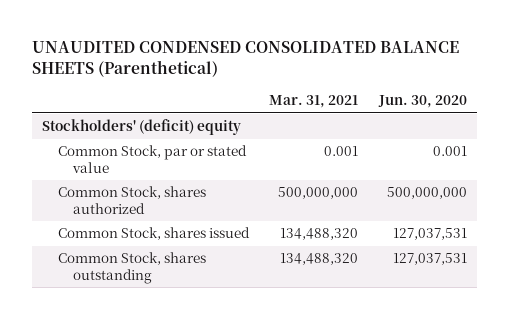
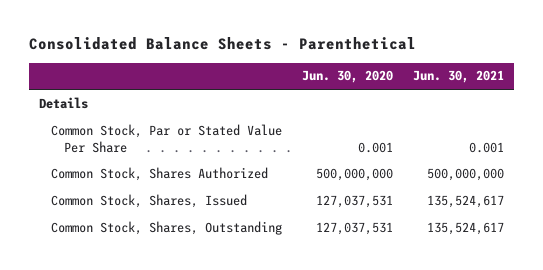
- UNAUDITED CONDENSED CONSOLIDATED BALANCE SHEETS (Parenthetical)
+ Consolidated Balance Sheets - Parenthetical
- | Mar. 31, 2021 | Jun. 30, 2020
+ | Jun. 30, 2020 | Jun. 30, 2021
- Stockholders' (deficit) equity
- Common Stock, par or stated value | 0.001 | 0.001
- Common Stock, shares authorized | 500,000,000 | 500,000,000
- Common Stock, shares issued | 134,488,320 | 127,037,531
- Common Stock, shares outstanding | 134,488,320 | 127,037,531
+ Details
+ Common Stock, Par or Stated Value Per Share | 0.001 | 0.001
+ Common Stock, Shares Authorized | 500,000,000 | 500,000,000
+ Common Stock, Shares, Issued | 127,037,531 | 135,524,617
+ Common Stock, Shares, Outstanding | 127,037,531 | 135,524,617

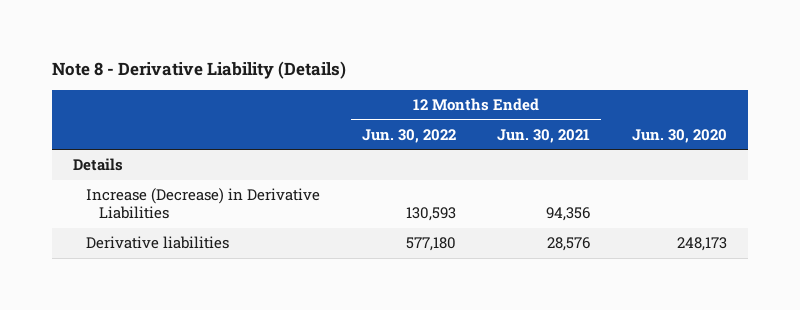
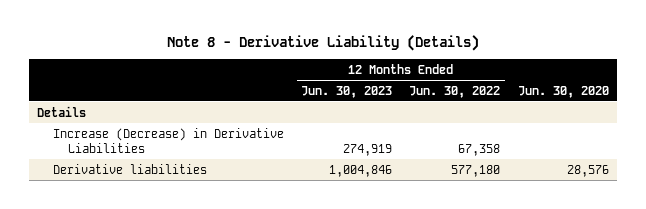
- | 12 Months Ended Jun. 30, 2022 | 12 Months Ended Jun. 30, 2021 | Jun. 30, 2020
+ | 12 Months Ended Jun. 30, 2023 | 12 Months Ended Jun. 30, 2022 | Jun. 30, 2020
- Increase (Decrease) in Derivative Liabilities | 130,593 | 94,356 |
- Derivative liabilities | 577,180 | 28,576 | 248,173
+ Increase (Decrease) in Derivative Liabilities | 274,919 | 67,358 |
+ Derivative liabilities | 1,004,846 | 577,180 | 28,576

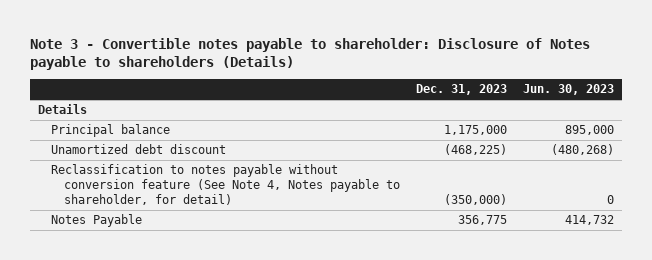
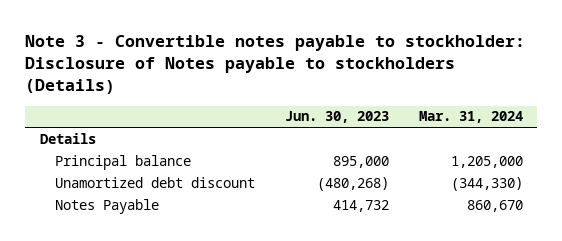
- Note 3 - Convertible notes payable to shareholder: Disclosure of Notes payable to shareholders (Details)
+ Note 3 - Convertible notes payable to stockholder: Disclosure of Notes payable to stockholders (Details)
- | Dec. 31, 2023 | Jun. 30, 2023
+ | Jun. 30, 2023 | Mar. 31, 2024
- Reclassification to notes payable without conversion feature (See Note 4, Notes payable to shareholder, for detail) | (350,000) | 0

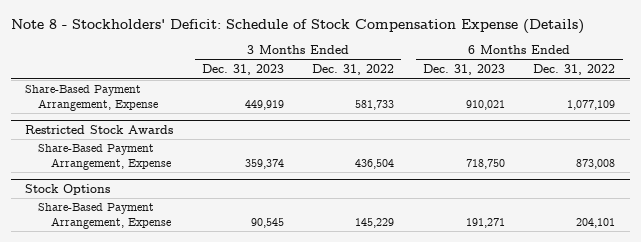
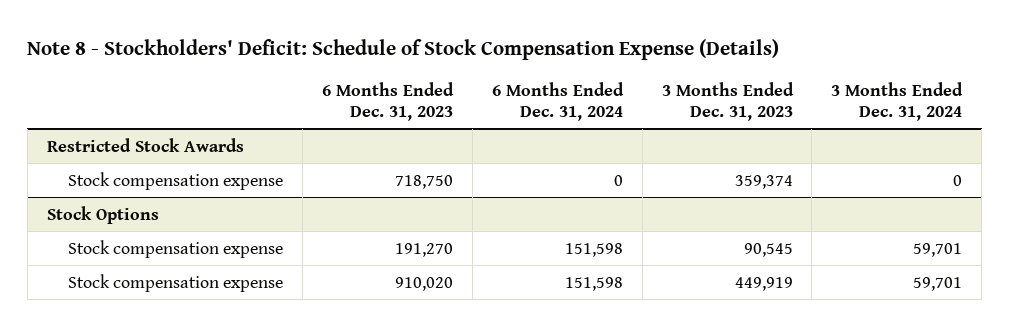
- | 3 Months Ended Dec. 31, 2023 | 3 Months Ended Dec. 31, 2022 | 6 Months Ended Dec. 31, 2023 | 6 Months Ended Dec. 31, 2022
+ | 6 Months Ended Dec. 31, 2023 | 6 Months Ended Dec. 31, 2024 | 3 Months Ended Dec. 31, 2023 | 3 Months Ended Dec. 31, 2024
- Share-Based Payment Arrangement, Expense | 449,919 | 581,733 | 910,021 | 1,077,109
@ Restricted Stock Awards
- Share-Based Payment Arrangement, Expense | 359,374 | 436,504 | 718,750 | 873,008
+ Stock compensation expense | 718,750 | 0 | 359,374 | 0
@ Stock Options
- Share-Based Payment Arrangement, Expense | 90,545 | 145,229 | 191,271 | 204,101
+ Stock compensation expense | 191,270 | 151,598 | 90,545 | 59,701
+ Stock compensation expense | 910,020 | 151,598 | 449,919 | 59,701

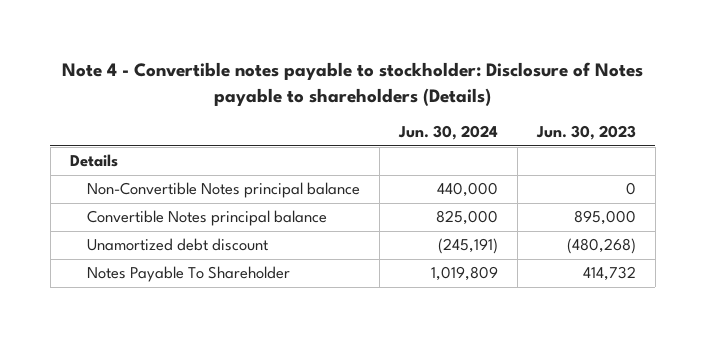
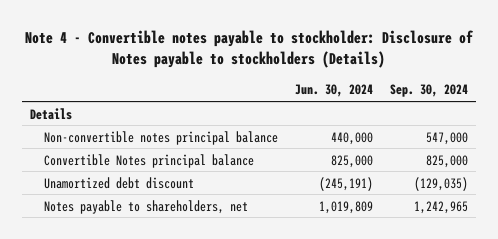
- Note 4 - Convertible notes payable to stockholder: Disclosure of Notes payable to shareholders (Details)
+ Note 4 - Convertible notes payable to stockholder: Disclosure of Notes payable to stockholders (Details)
- | Jun. 30, 2024 | Jun. 30, 2023
+ | Jun. 30, 2024 | Sep. 30, 2024
- Non-Convertible Notes principal balance | 440,000 | 0
+ Non-convertible notes principal balance | 440,000 | 547,000
- Notes Payable To Shareholder | 1,019,809 | 414,732
+ Notes payable to shareholders, net | 1,019,809 | 1,242,965

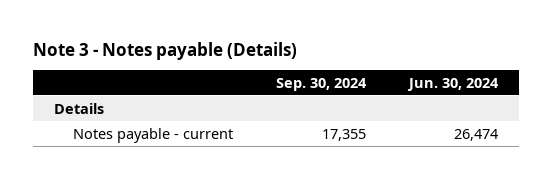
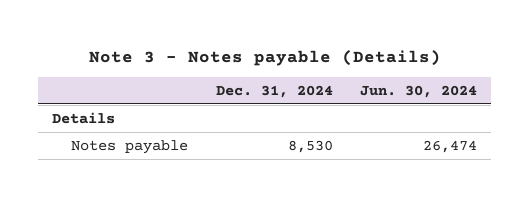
- | Sep. 30, 2024 | Jun. 30, 2024
+ | Dec. 31, 2024 | Jun. 30, 2024
- Notes payable - current | 17,355 | 26,474
+ Notes payable | 8,530 | 26,474

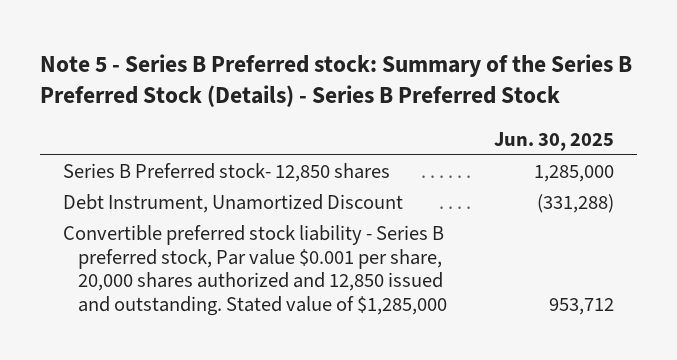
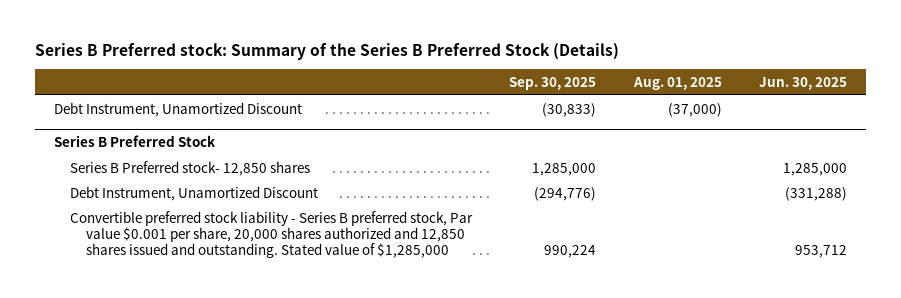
- Note 5 - Series B Preferred stock: Summary of the Series B Preferred Stock (Details) - Series B Preferred Stock
+ Series B Preferred stock: Summary of the Series B Preferred Stock (Details)
- | Jun. 30, 2025
+ | Sep. 30, 2025 | Aug. 01, 2025 | Jun. 30, 2025
+ Debt Instrument, Unamortized Discount | (30,833) | (37,000) |
+ Series B Preferred Stock
- Convertible preferred stock liability - Series B preferred stock, Par value $0.001 per share, 20,000 shares authorized and 12,850 issued and outstanding. Stated value of $1,285,000 | 953,712
+ Convertible preferred stock liability - Series B preferred stock, Par value $0.001 per share, 20,000 shares authorized and 12,850 shares issued and outstanding. Stated value of $1,285,000 | 990,224 | | 953,712

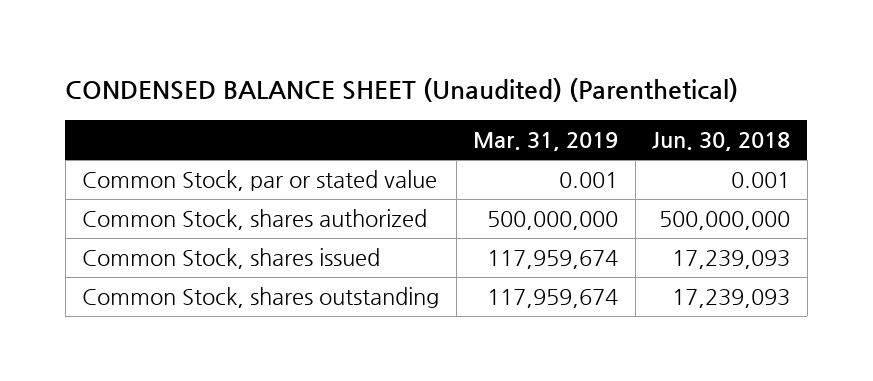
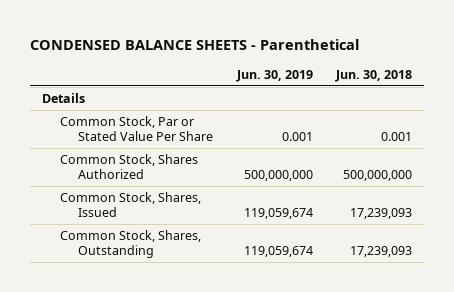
- CONDENSED BALANCE SHEET (Unaudited) (Parenthetical)
+ CONDENSED BALANCE SHEETS - Parenthetical
- | Mar. 31, 2019 | Jun. 30, 2018
+ | Jun. 30, 2019 | Jun. 30, 2018
- Common Stock, par or stated value | 0.001 | 0.001
- Common Stock, shares authorized | 500,000,000 | 500,000,000
- Common Stock, shares issued | 117,959,674 | 17,239,093
- Common Stock, shares outstanding | 117,959,674 | 17,239,093
+ Details
+ Common Stock, Par or Stated Value Per Share | 0.001 | 0.001
+ Common Stock, Shares Authorized | 500,000,000 | 500,000,000
+ Common Stock, Shares, Issued | 119,059,674 | 17,239,093
+ Common Stock, Shares, Outstanding | 119,059,674 | 17,239,093

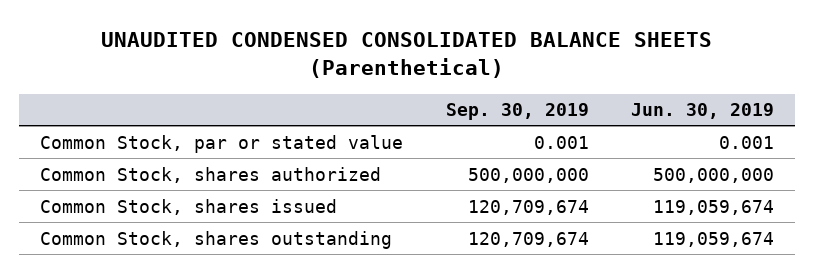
- CONDENSED BALANCE SHEETS - Parenthetical
+ UNAUDITED CONDENSED CONSOLIDATED BALANCE SHEETS (Parenthetical)
- | Jun. 30, 2019 | Jun. 30, 2018
+ | Sep. 30, 2019 | Jun. 30, 2019
- Details
- Common Stock, Par or Stated Value Per Share | 0.001 | 0.001
- Common Stock, Shares Authorized | 500,000,000 | 500,000,000
- Common Stock, Shares, Issued | 119,059,674 | 17,239,093
- Common Stock, Shares, Outstanding | 119,059,674 | 17,239,093
+ Common Stock, par or stated value | 0.001 | 0.001
+ Common Stock, shares authorized | 500,000,000 | 500,000,000
+ Common Stock, shares issued | 120,709,674 | 119,059,674
+ Common Stock, shares outstanding | 120,709,674 | 119,059,674

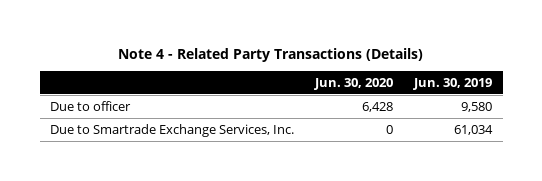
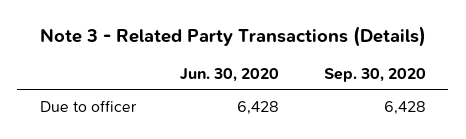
- Note 4 - Related Party Transactions (Details)
+ Note 3 - Related Party Transactions (Details)
- | Jun. 30, 2020 | Jun. 30, 2019
+ | Jun. 30, 2020 | Sep. 30, 2020
- Due to Smartrade Exchange Services, Inc. | 0 | 61,034

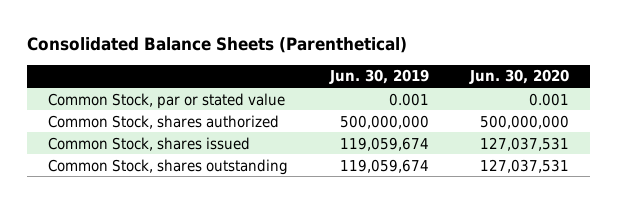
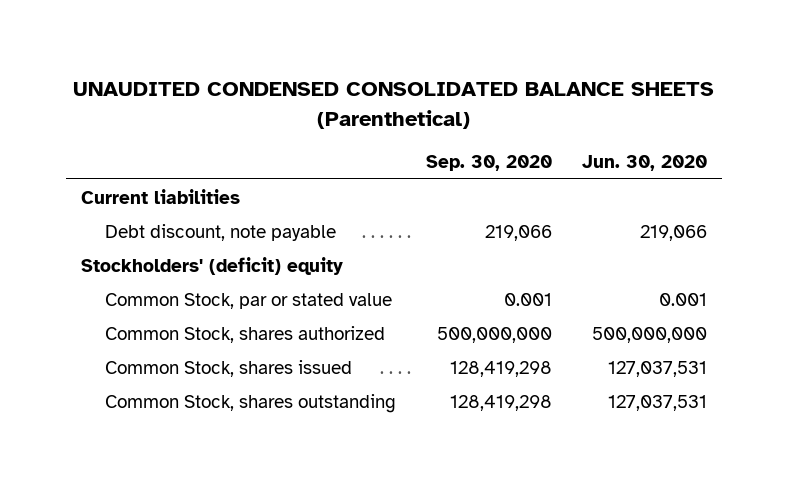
- Consolidated Balance Sheets (Parenthetical)
+ UNAUDITED CONDENSED CONSOLIDATED BALANCE SHEETS (Parenthetical)
- | Jun. 30, 2019 | Jun. 30, 2020
+ | Sep. 30, 2020 | Jun. 30, 2020
+ Current liabilities
+ Debt discount, note payable | 219,066 | 219,066
+ Stockholders' (deficit) equity

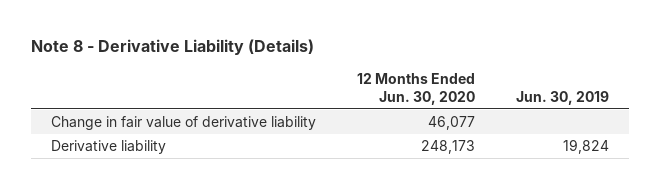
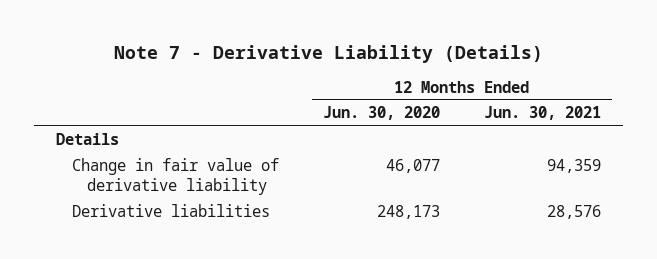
- Note 8 - Derivative Liability (Details)
+ Note 7 - Derivative Liability (Details)
- | 12 Months Ended Jun. 30, 2020 | Jun. 30, 2019
+ | 12 Months Ended Jun. 30, 2020 | 12 Months Ended Jun. 30, 2021
+ Details
- Derivative liability | 248,173 | 19,824
+ Derivative liabilities | 248,173 | 28,576

